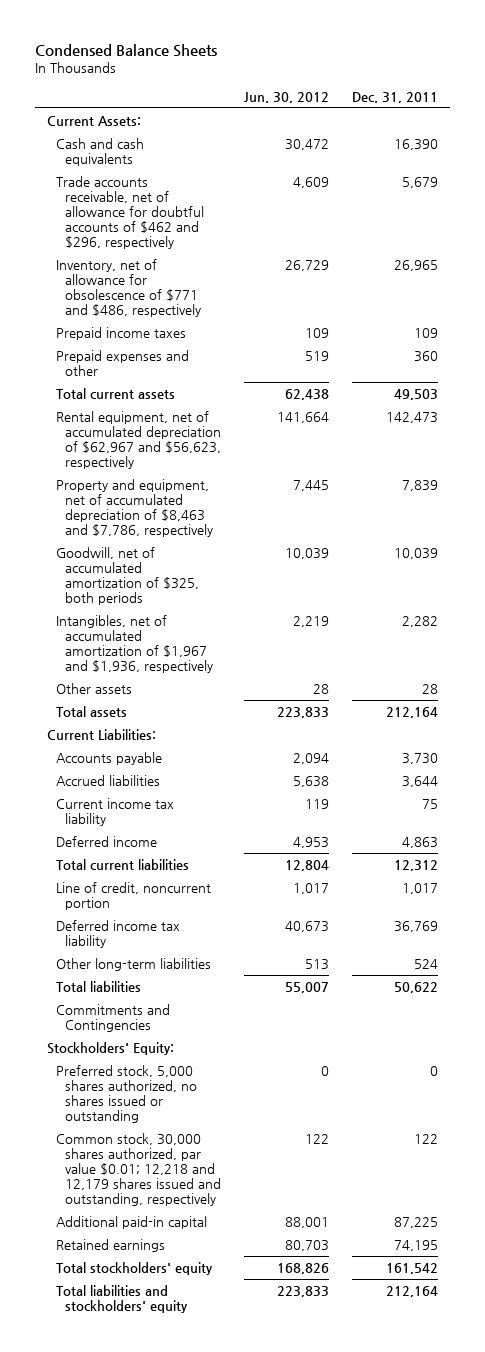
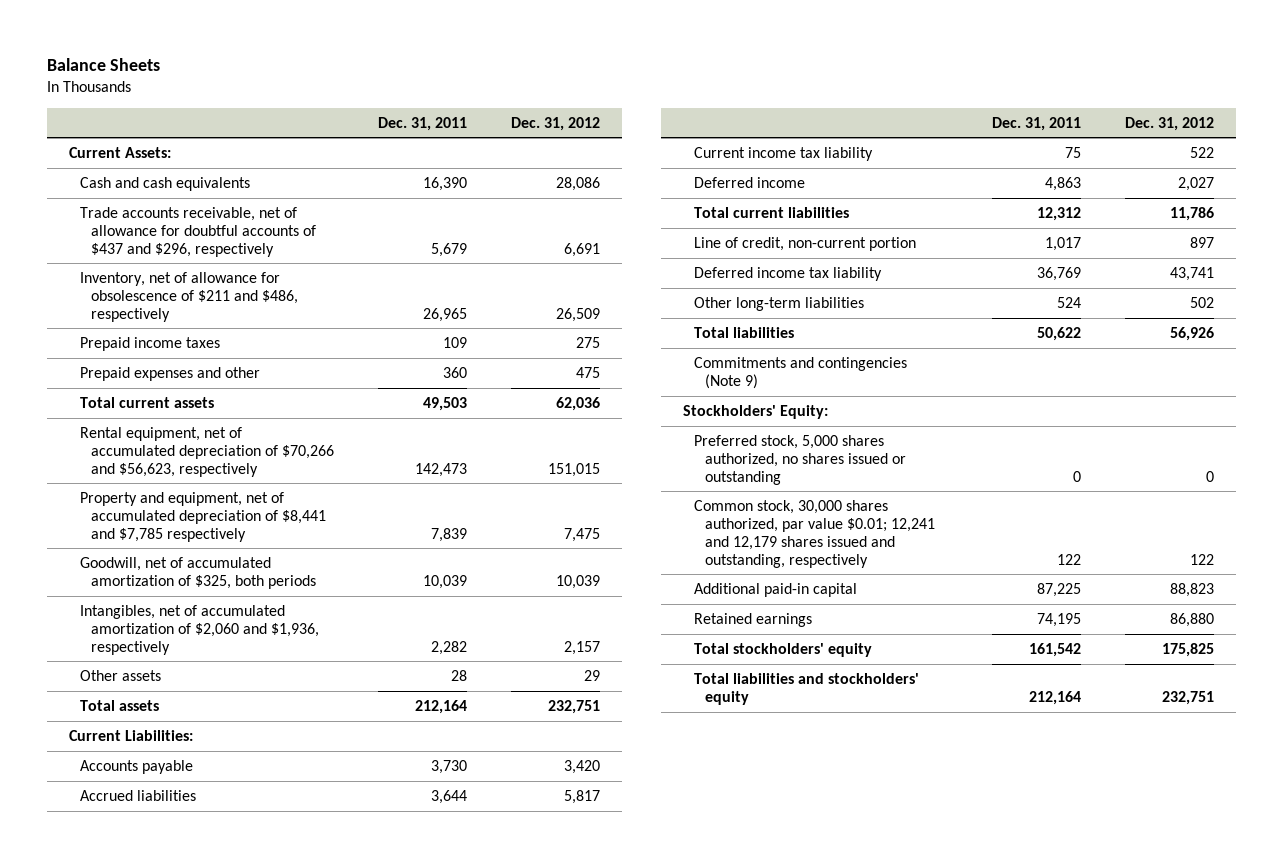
- Condensed Balance Sheets
+ Balance Sheets
- | Jun. 30, 2012 | Dec. 31, 2011
+ | Dec. 31, 2011 | Dec. 31, 2012
- Trade accounts receivable, net of allowance for doubtful accounts of $462 and $296, respectively | 4,609 | 5,679
- Inventory, net of allowance for obsolescence of $771 and $486, respectively | 26,729 | 26,965
+ Trade accounts receivable, net of allowance for doubtful accounts of $437 and $296, respectively | 5,679 | 6,691
+ Inventory, net of allowance for obsolescence of $211 and $486, respectively | 26,965 | 26,509
- Rental equipment, net of accumulated depreciation of $62,967 and $56,623, respectively | 141,664 | 142,473
- Property and equipment, net of accumulated depreciation of $8,463 and $7,786, respectively | 7,445 | 7,839
+ Rental equipment, net of accumulated depreciation of $70,266 and $56,623, respectively | 142,473 | 151,015
+ Property and equipment, net of accumulated depreciation of $8,441 and $7,785 respectively | 7,839 | 7,475
- Intangibles, net of accumulated amortization of $1,967 and $1,936, respectively | 2,219 | 2,282
+ Intangibles, net of accumulated amortization of $2,060 and $1,936, respectively | 2,282 | 2,157
- Line of credit, noncurrent portion | 1,017 | 1,017
+ Line of credit, non-current portion | 1,017 | 897
- Commitments and Contingencies
+ Commitments and contingencies (Note 9)
- Common stock, 30,000 shares authorized, par value $0.01; 12,218 and 12,179 shares issued and outstanding, respectively | 122 | 122
+ Common stock, 30,000 shares authorized, par value $0.01; 12,241 and 12,179 shares issued and outstanding, respectively | 122 | 122

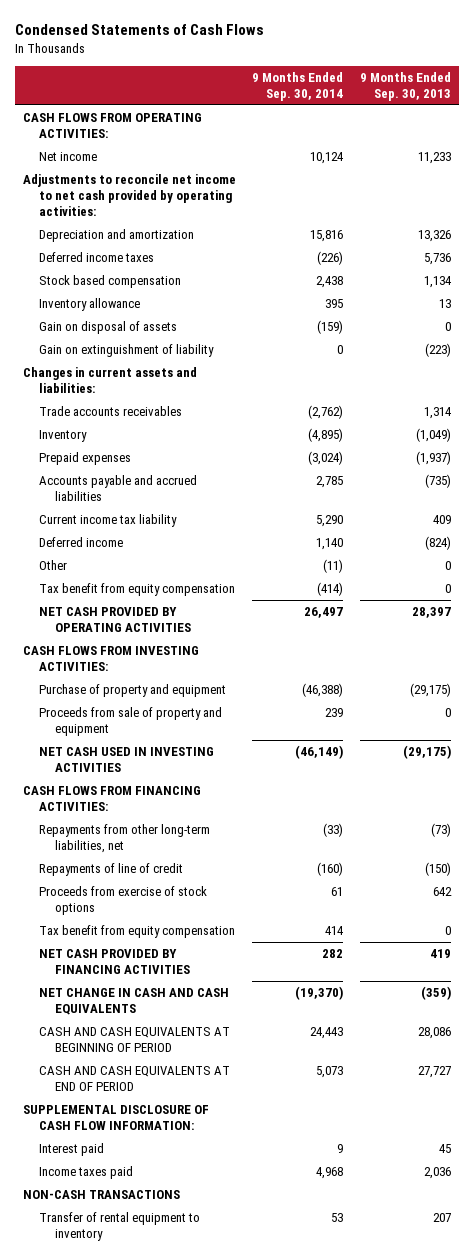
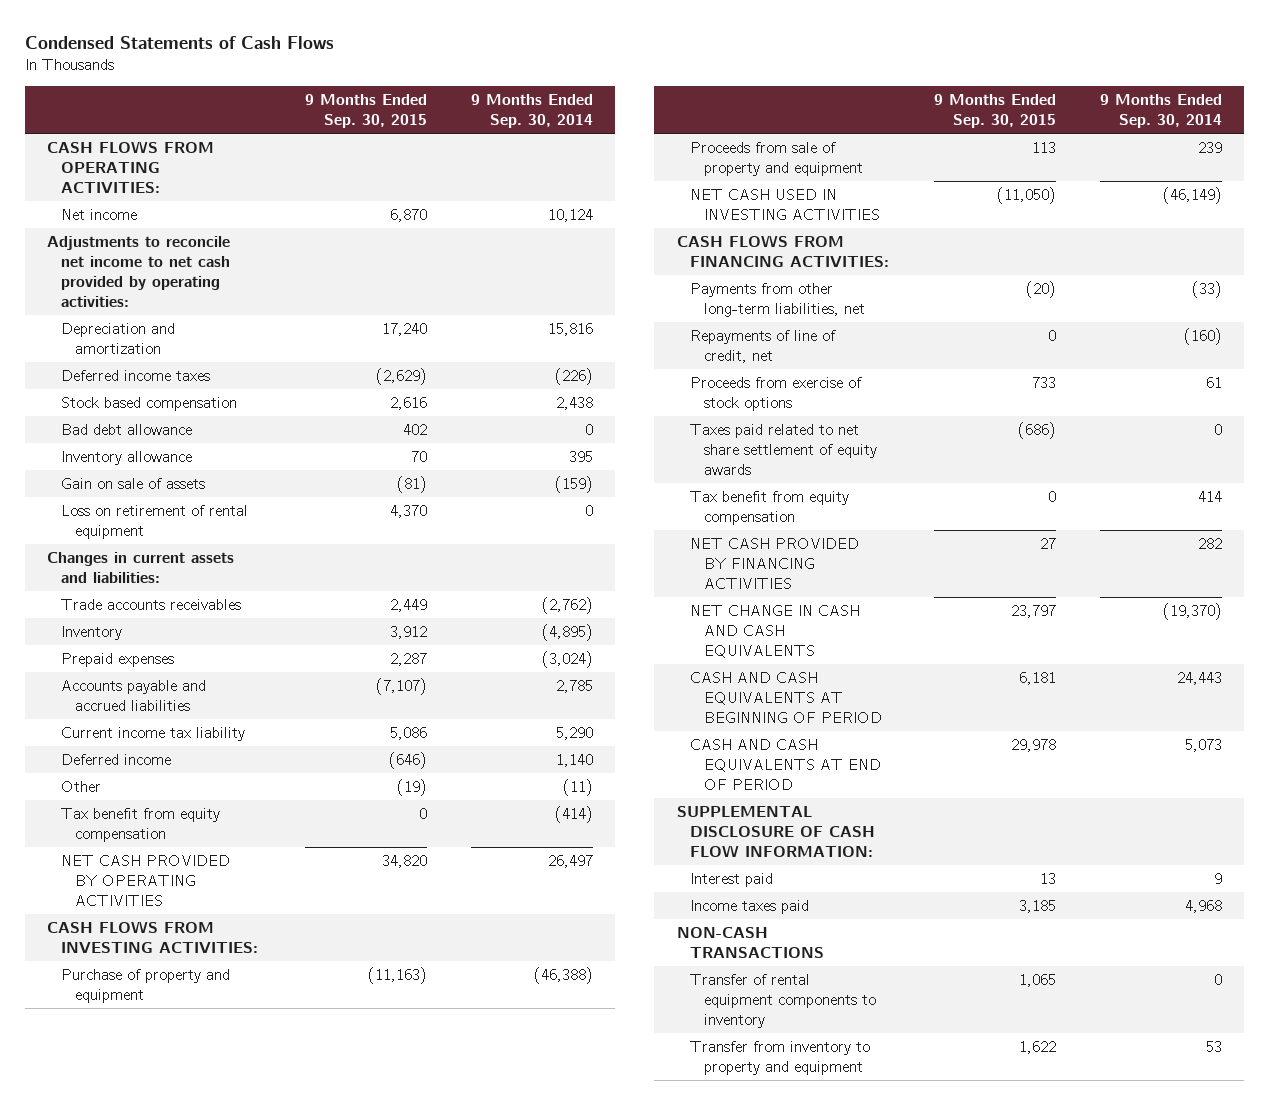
- | 9 Months Ended Sep. 30, 2014 | 9 Months Ended Sep. 30, 2013
+ | 9 Months Ended Sep. 30, 2015 | 9 Months Ended Sep. 30, 2014
+ Bad debt allowance | 402 | 0
- Gain on disposal of assets | (159) | 0
- Gain on extinguishment of liability | 0 | (223)
+ Gain on sale of assets | (81) | (159)
+ Loss on retirement of rental equipment | 4,370 | 0
- Repayments from other long-term liabilities, net | (33) | (73)
- Repayments of line of credit | (160) | (150)
+ Payments from other long-term liabilities, net | (20) | (33)
+ Repayments of line of credit, net | 0 | (160)
+ Taxes paid related to net share settlement of equity awards | (686) | 0
- Transfer of rental equipment to inventory | 53 | 207
+ Transfer of rental equipment components to inventory | 1,065 | 0
+ Transfer from inventory to property and equipment | 1,622 | 53

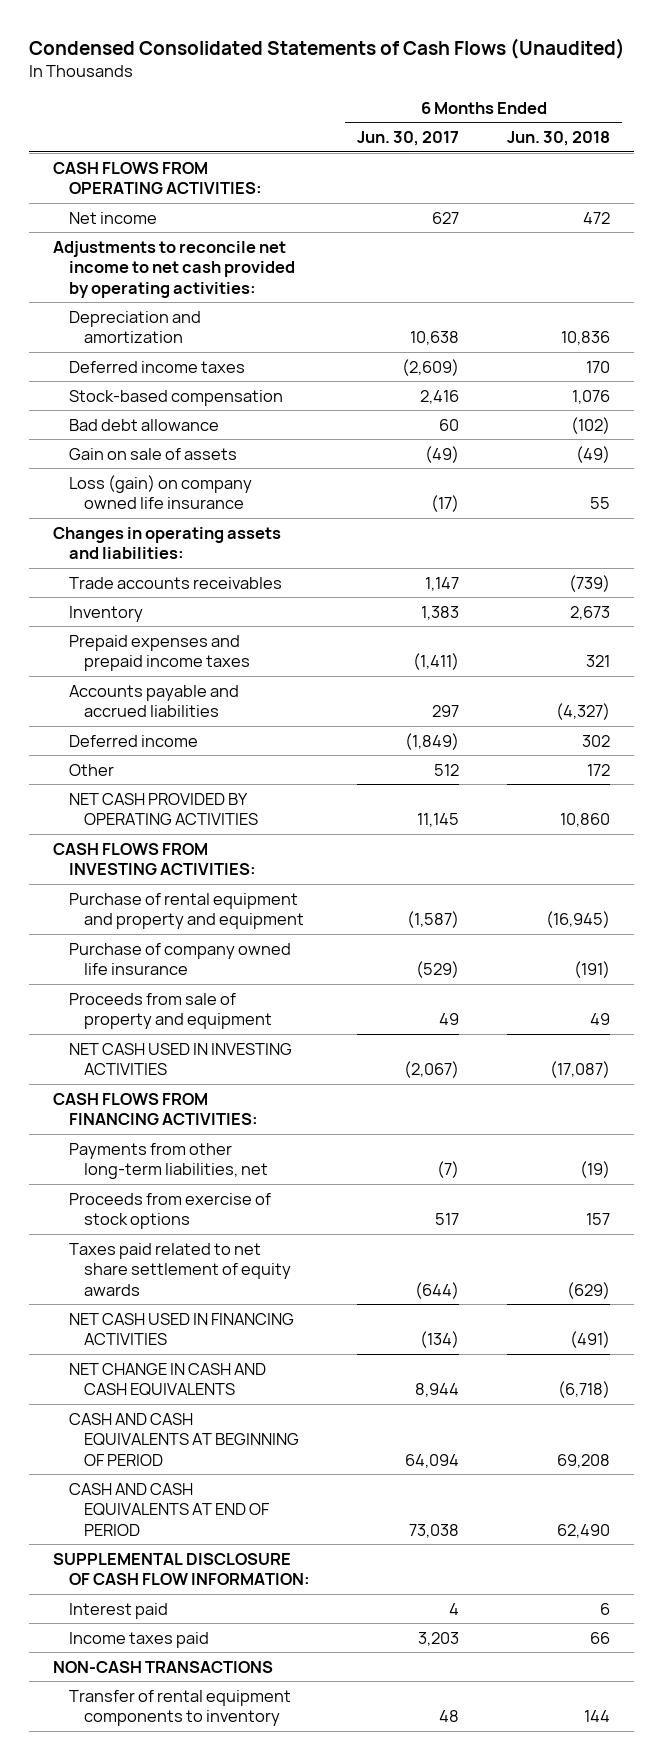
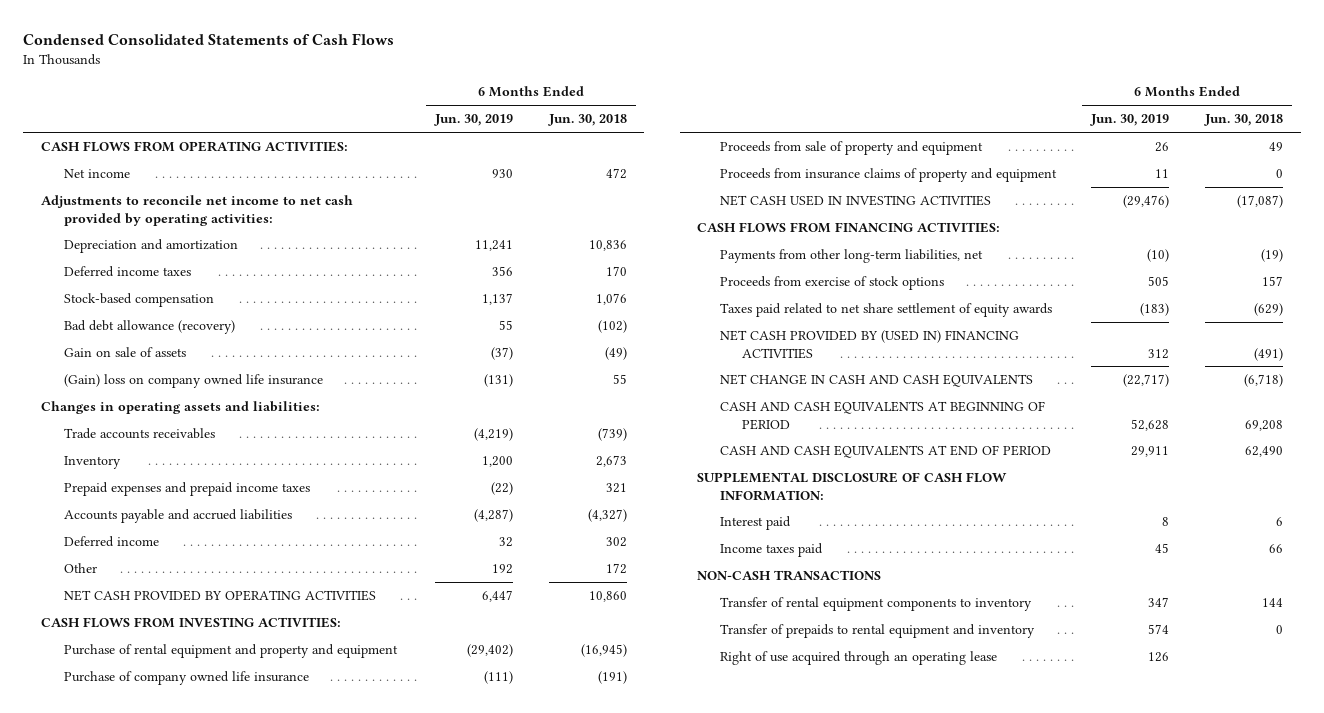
- Condensed Consolidated Statements of Cash Flows (Unaudited)
+ Condensed Consolidated Statements of Cash Flows
- | 6 Months Ended Jun. 30, 2017 | 6 Months Ended Jun. 30, 2018
+ | 6 Months Ended Jun. 30, 2019 | 6 Months Ended Jun. 30, 2018
- Bad debt allowance | 60 | (102)
+ Bad debt allowance (recovery) | 55 | (102)
- Loss (gain) on company owned life insurance | (17) | 55
+ (Gain) loss on company owned life insurance | (131) | 55
+ Proceeds from insurance claims of property and equipment | 11 | 0
- NET CASH USED IN FINANCING ACTIVITIES | (134) | (491)
+ NET CASH PROVIDED BY (USED IN) FINANCING ACTIVITIES | 312 | (491)
+ Transfer of prepaids to rental equipment and inventory | 574 | 0
+ Right of use acquired through an operating lease | 126 |

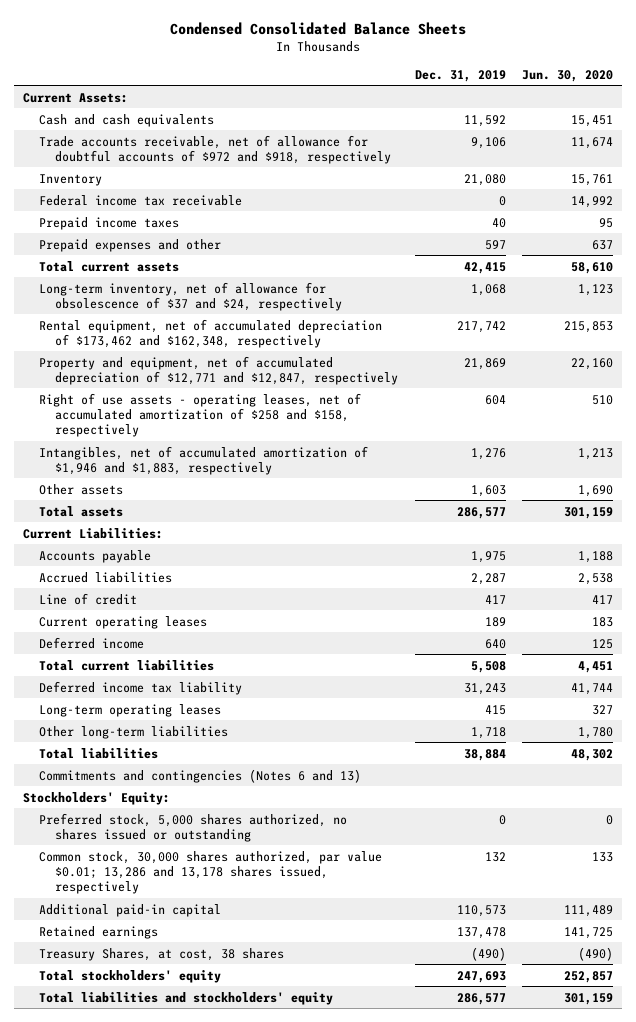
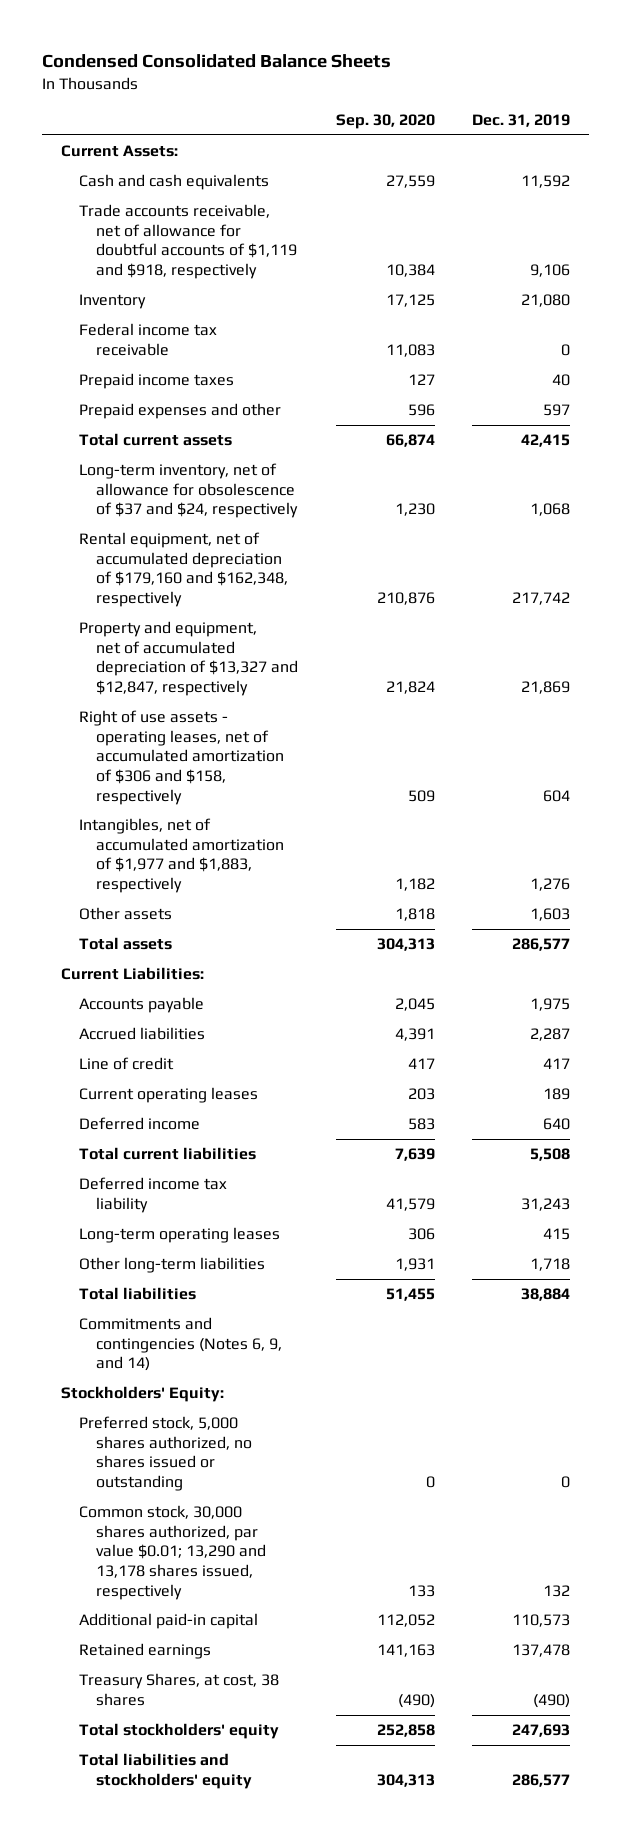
- | Dec. 31, 2019 | Jun. 30, 2020
+ | Sep. 30, 2020 | Dec. 31, 2019
- Trade accounts receivable, net of allowance for doubtful accounts of $972 and $918, respectively | 9,106 | 11,674
+ Trade accounts receivable, net of allowance for doubtful accounts of $1,119 and $918, respectively | 10,384 | 9,106
- Rental equipment, net of accumulated depreciation of $173,462 and $162,348, respectively | 217,742 | 215,853
- Property and equipment, net of accumulated depreciation of $12,771 and $12,847, respectively | 21,869 | 22,160
- Right of use assets - operating leases, net of accumulated amortization of $258 and $158, respectively | 604 | 510
- Intangibles, net of accumulated amortization of $1,946 and $1,883, respectively | 1,276 | 1,213
+ Rental equipment, net of accumulated depreciation of $179,160 and $162,348, respectively | 210,876 | 217,742
+ Property and equipment, net of accumulated depreciation of $13,327 and $12,847, respectively | 21,824 | 21,869
+ Right of use assets - operating leases, net of accumulated amortization of $306 and $158, respectively | 509 | 604
+ Intangibles, net of accumulated amortization of $1,977 and $1,883, respectively | 1,182 | 1,276
- Commitments and contingencies (Notes 6 and 13)
+ Commitments and contingencies (Notes 6, 9, and 14)
- Common stock, 30,000 shares authorized, par value $0.01; 13,286 and 13,178 shares issued, respectively | 132 | 133
+ Common stock, 30,000 shares authorized, par value $0.01; 13,290 and 13,178 shares issued, respectively | 133 | 132

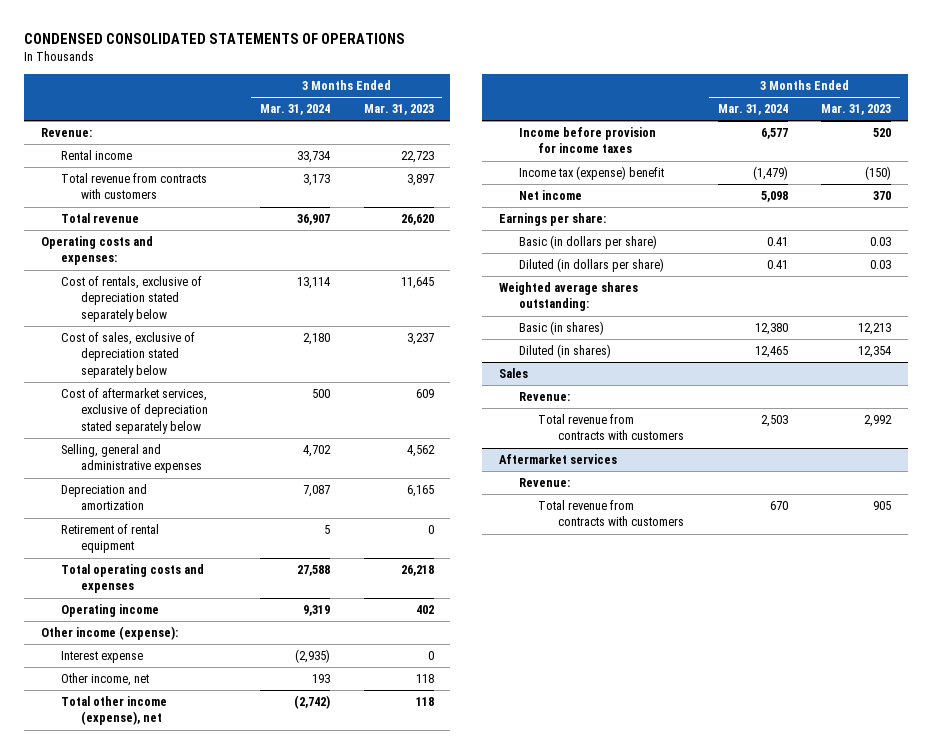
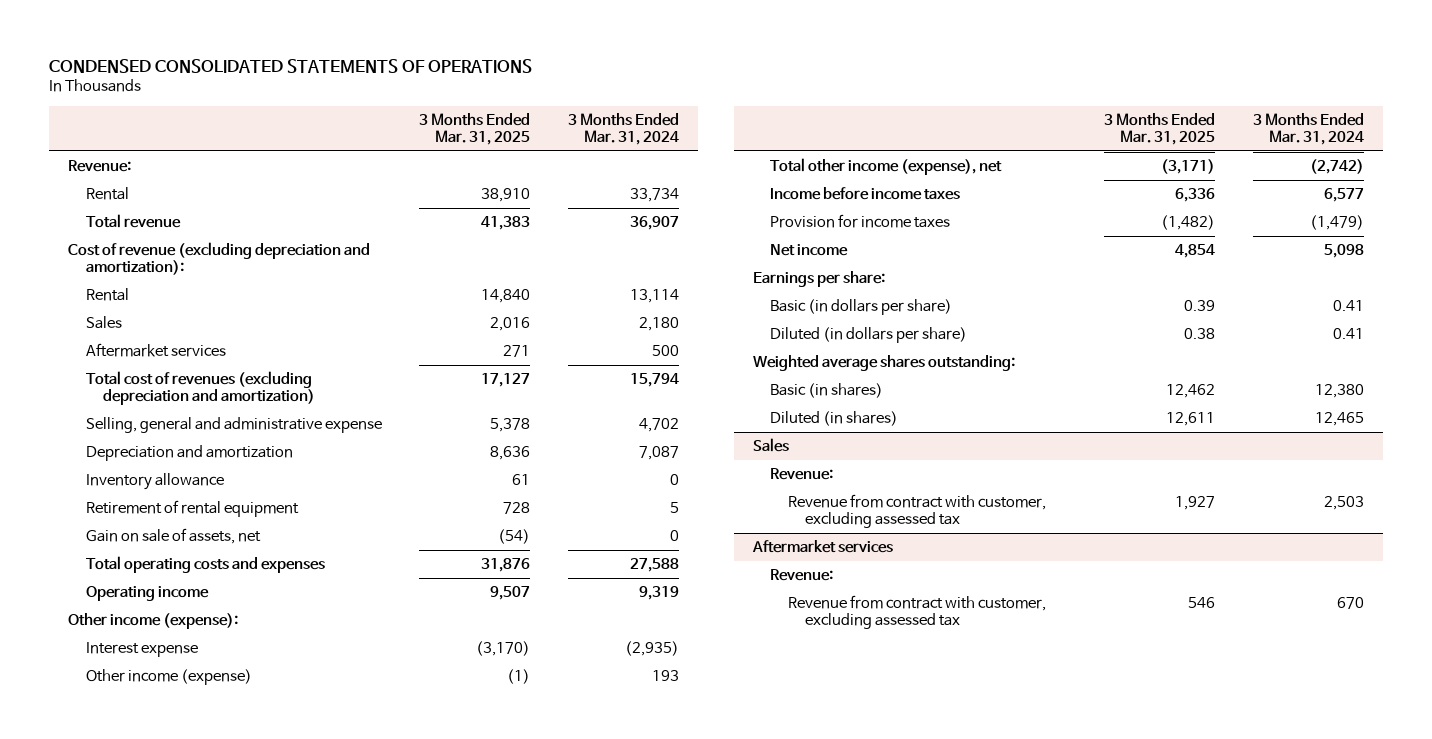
- | 3 Months Ended Mar. 31, 2024 | 3 Months Ended Mar. 31, 2023
+ | 3 Months Ended Mar. 31, 2025 | 3 Months Ended Mar. 31, 2024
- Rental income | 33,734 | 22,723
- Total revenue from contracts with customers | 3,173 | 3,897
+ Rental | 38,910 | 33,734
- Operating costs and expenses:
- Cost of rentals, exclusive of depreciation stated separately below | 13,114 | 11,645
- Cost of sales, exclusive of depreciation stated separately below | 2,180 | 3,237
- Cost of aftermarket services, exclusive of depreciation stated separately below | 500 | 609
- Selling, general and administrative expenses | 4,702 | 4,562
+ Cost of revenue (excluding depreciation and amortization):
+ Rental | 14,840 | 13,114
+ Sales | 2,016 | 2,180
+ Aftermarket services | 271 | 500
+ Total cost of revenues (excluding depreciation and amortization) | 17,127 | 15,794
+ Selling, general and administrative expense | 5,378 | 4,702
+ Inventory allowance | 61 | 0
+ Gain on sale of assets, net | (54) | 0
- Other income, net | 193 | 118
+ Other income (expense) | (1) | 193
- Income before provision for income taxes | 6,577 | 520
- Income tax (expense) benefit | (1,479) | (150)
+ Income before income taxes | 6,336 | 6,577
+ Provision for income taxes | (1,482) | (1,479)
@ Sales
- Total revenue from contracts with customers | 2,503 | 2,992
+ Revenue from contract with customer, excluding assessed tax | 1,927 | 2,503
@ Aftermarket services
- Total revenue from contracts with customers | 670 | 905
+ Revenue from contract with customer, excluding assessed tax | 546 | 670

